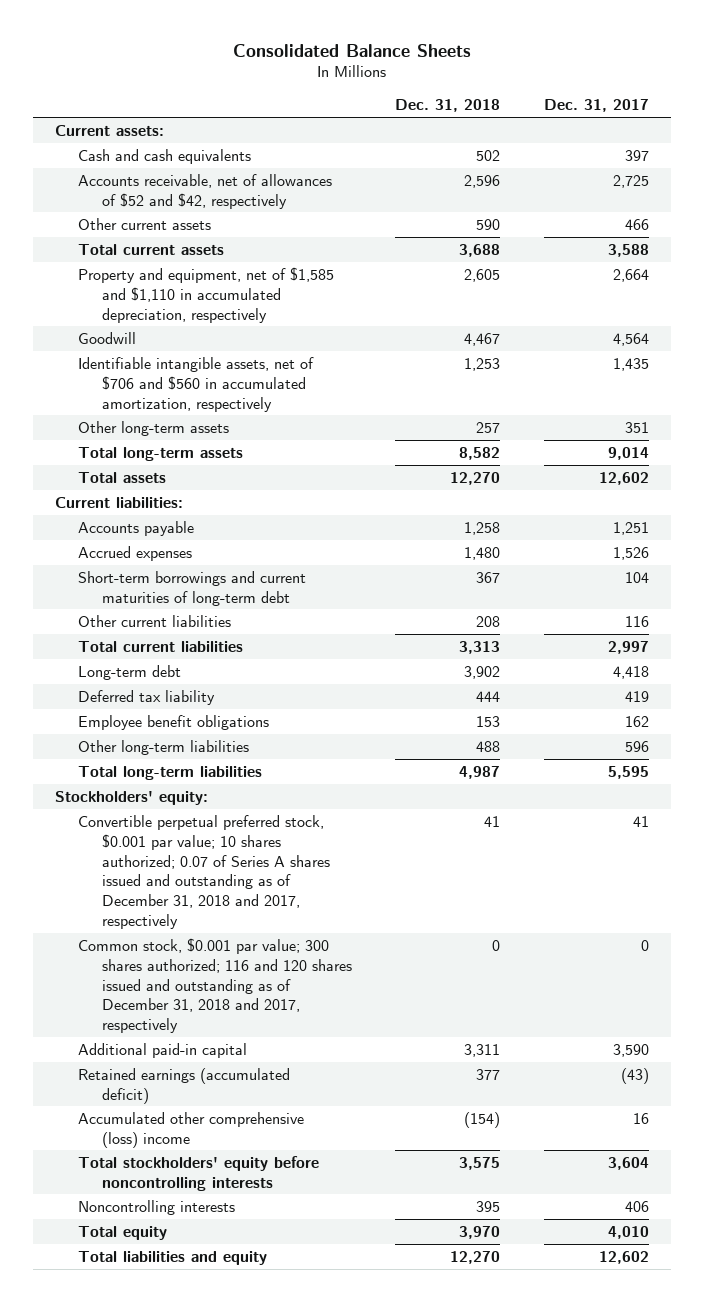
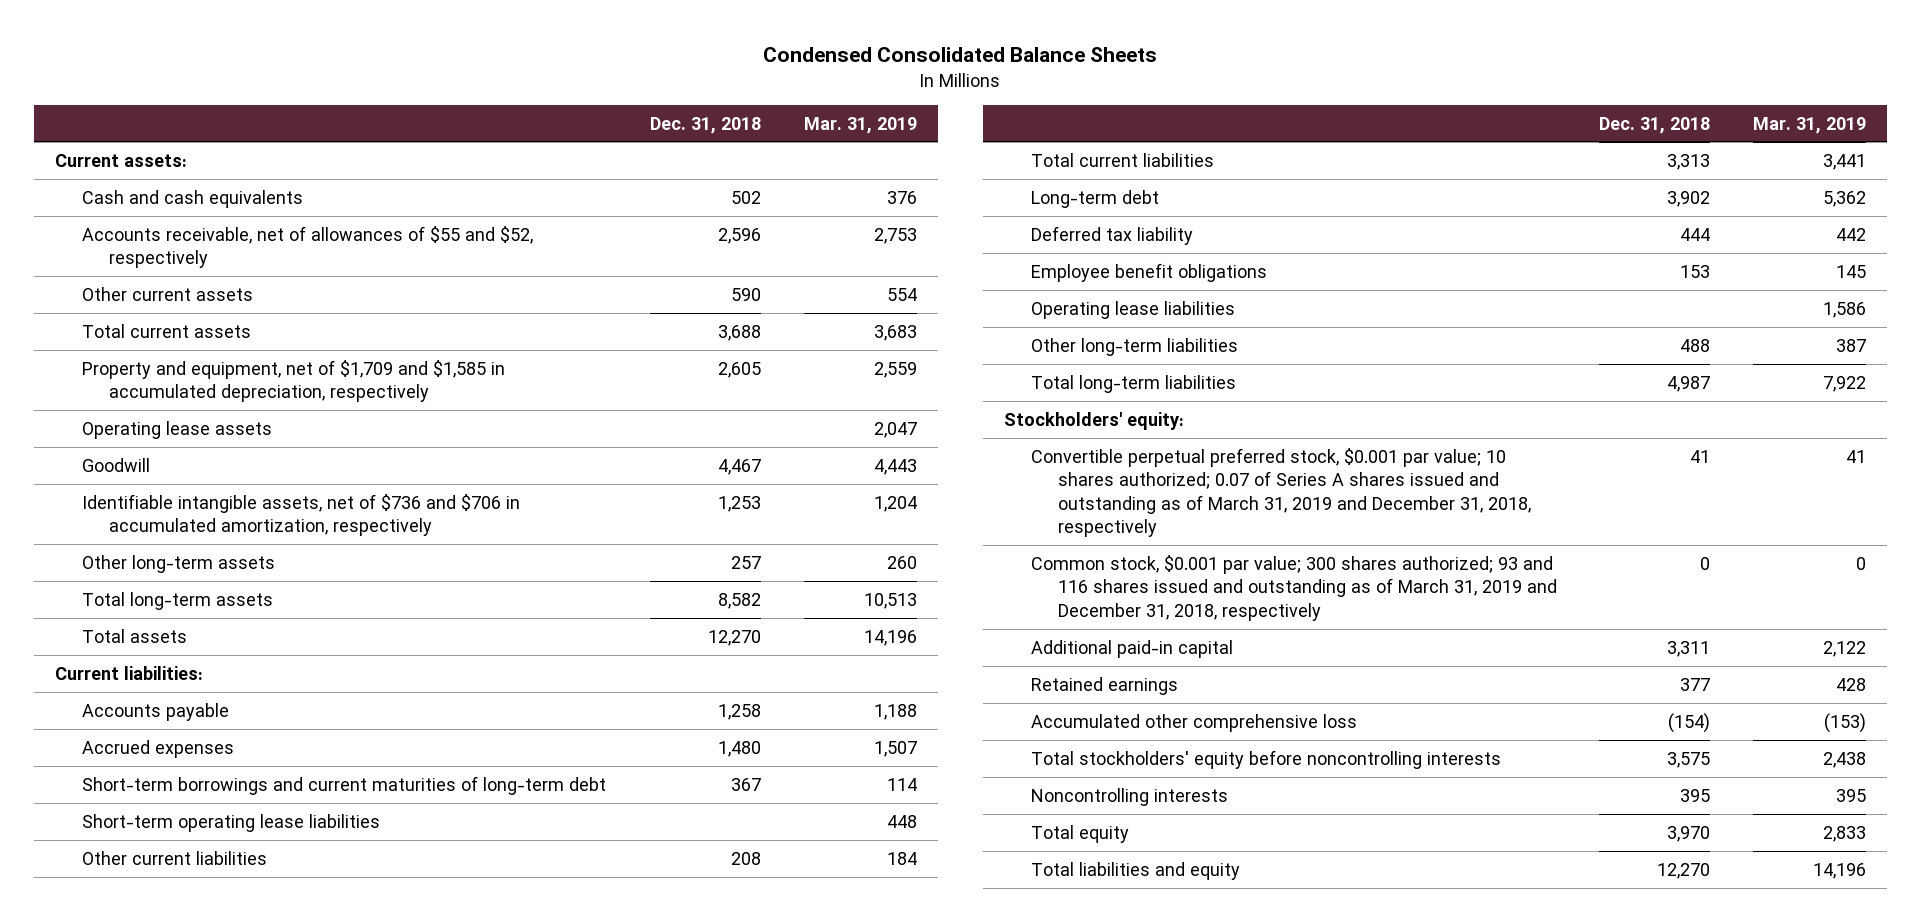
- Consolidated Balance Sheets
+ Condensed Consolidated Balance Sheets
- | Dec. 31, 2018 | Dec. 31, 2017
+ | Dec. 31, 2018 | Mar. 31, 2019
- Accounts receivable, net of allowances of $52 and $42, respectively | 2,596 | 2,725
+ Accounts receivable, net of allowances of $55 and $52, respectively | 2,596 | 2,753
- Property and equipment, net of $1,585 and $1,110 in accumulated depreciation, respectively | 2,605 | 2,664
+ Property and equipment, net of $1,709 and $1,585 in accumulated depreciation, respectively | 2,605 | 2,559
+ Operating lease assets | | 2,047
- Identifiable intangible assets, net of $706 and $560 in accumulated amortization, respectively | 1,253 | 1,435
+ Identifiable intangible assets, net of $736 and $706 in accumulated amortization, respectively | 1,253 | 1,204
+ Short-term operating lease liabilities | | 448
+ Operating lease liabilities | | 1,586
- Convertible perpetual preferred stock, $0.001 par value; 10 shares authorized; 0.07 of Series A shares issued and outstanding as of December 31, 2018 and 2017, respectively | 41 | 41
- Common stock, $0.001 par value; 300 shares authorized; 116 and 120 shares issued and outstanding as of December 31, 2018 and 2017, respectively | 0 | 0
+ Convertible perpetual preferred stock, $0.001 par value; 10 shares authorized; 0.07 of Series A shares issued and outstanding as of March 31, 2019 and December 31, 2018, respectively | 41 | 41
+ Common stock, $0.001 par value; 300 shares authorized; 93 and 116 shares issued and outstanding as of March 31, 2019 and December 31, 2018, respectively | 0 | 0
- Retained earnings (accumulated deficit) | 377 | (43)
- Accumulated other comprehensive (loss) income | (154) | 16
+ Retained earnings | 377 | 428
+ Accumulated other comprehensive loss | (154) | (153)

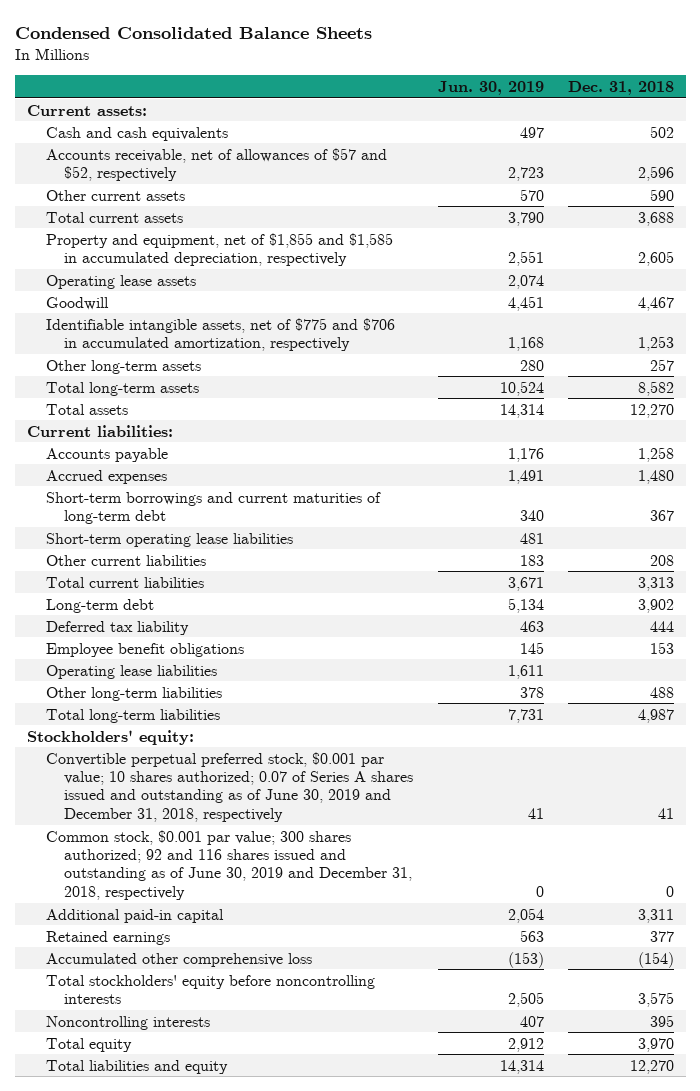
- | Dec. 31, 2018 | Mar. 31, 2019
+ | Jun. 30, 2019 | Dec. 31, 2018
- Accounts receivable, net of allowances of $55 and $52, respectively | 2,596 | 2,753
+ Accounts receivable, net of allowances of $57 and $52, respectively | 2,723 | 2,596
- Property and equipment, net of $1,709 and $1,585 in accumulated depreciation, respectively | 2,605 | 2,559
+ Property and equipment, net of $1,855 and $1,585 in accumulated depreciation, respectively | 2,551 | 2,605
- Identifiable intangible assets, net of $736 and $706 in accumulated amortization, respectively | 1,253 | 1,204
+ Identifiable intangible assets, net of $775 and $706 in accumulated amortization, respectively | 1,168 | 1,253
- Convertible perpetual preferred stock, $0.001 par value; 10 shares authorized; 0.07 of Series A shares issued and outstanding as of March 31, 2019 and December 31, 2018, respectively | 41 | 41
- Common stock, $0.001 par value; 300 shares authorized; 93 and 116 shares issued and outstanding as of March 31, 2019 and December 31, 2018, respectively | 0 | 0
+ Convertible perpetual preferred stock, $0.001 par value; 10 shares authorized; 0.07 of Series A shares issued and outstanding as of June 30, 2019 and December 31, 2018, respectively | 41 | 41
+ Common stock, $0.001 par value; 300 shares authorized; 92 and 116 shares issued and outstanding as of June 30, 2019 and December 31, 2018, respectively | 0 | 0

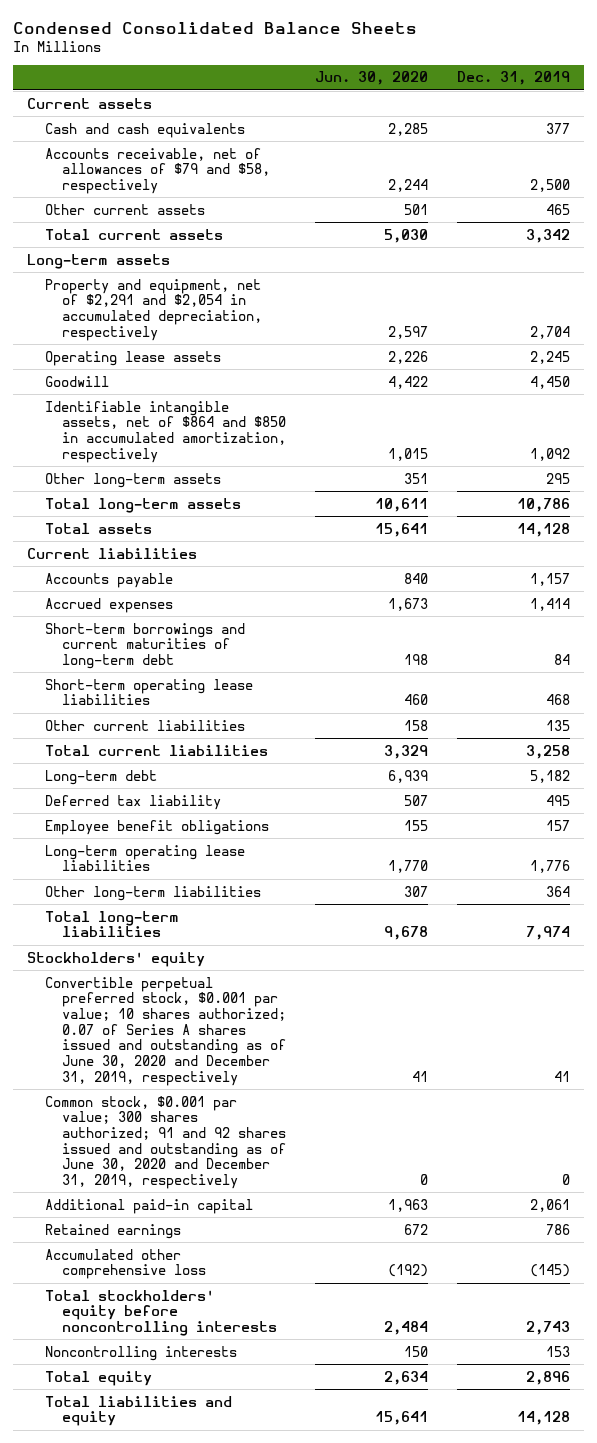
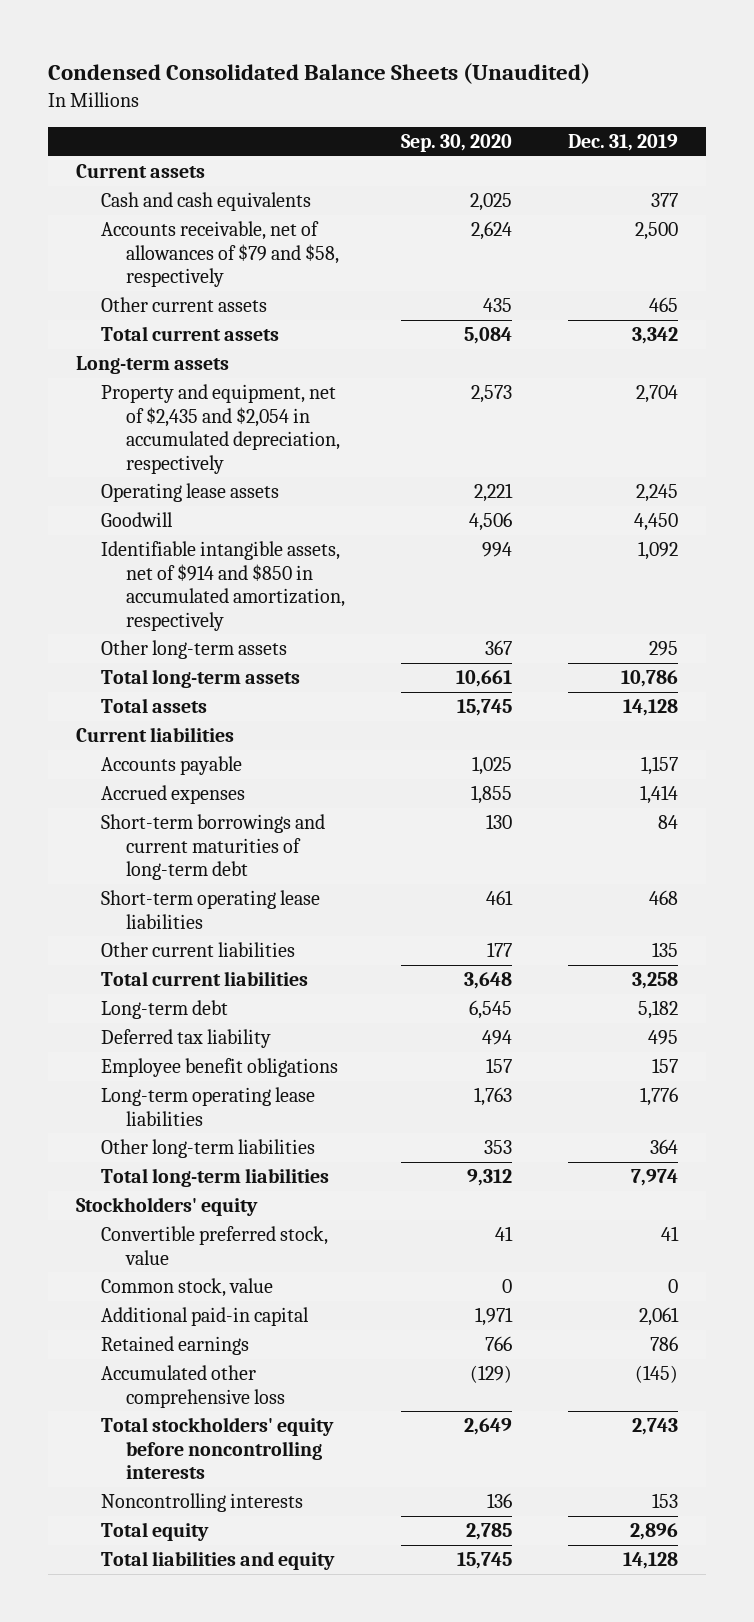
- Condensed Consolidated Balance Sheets
+ Condensed Consolidated Balance Sheets (Unaudited)
- | Jun. 30, 2020 | Dec. 31, 2019
+ | Sep. 30, 2020 | Dec. 31, 2019
- Property and equipment, net of $2,291 and $2,054 in accumulated depreciation, respectively | 2,597 | 2,704
+ Property and equipment, net of $2,435 and $2,054 in accumulated depreciation, respectively | 2,573 | 2,704
- Identifiable intangible assets, net of $864 and $850 in accumulated amortization, respectively | 1,015 | 1,092
+ Identifiable intangible assets, net of $914 and $850 in accumulated amortization, respectively | 994 | 1,092
- Convertible perpetual preferred stock, $0.001 par value; 10 shares authorized; 0.07 of Series A shares issued and outstanding as of June 30, 2020 and December 31, 2019, respectively | 41 | 41
- Common stock, $0.001 par value; 300 shares authorized; 91 and 92 shares issued and outstanding as of June 30, 2020 and December 31, 2019, respectively | 0 | 0
+ Convertible preferred stock, value | 41 | 41
+ Common stock, value | 0 | 0

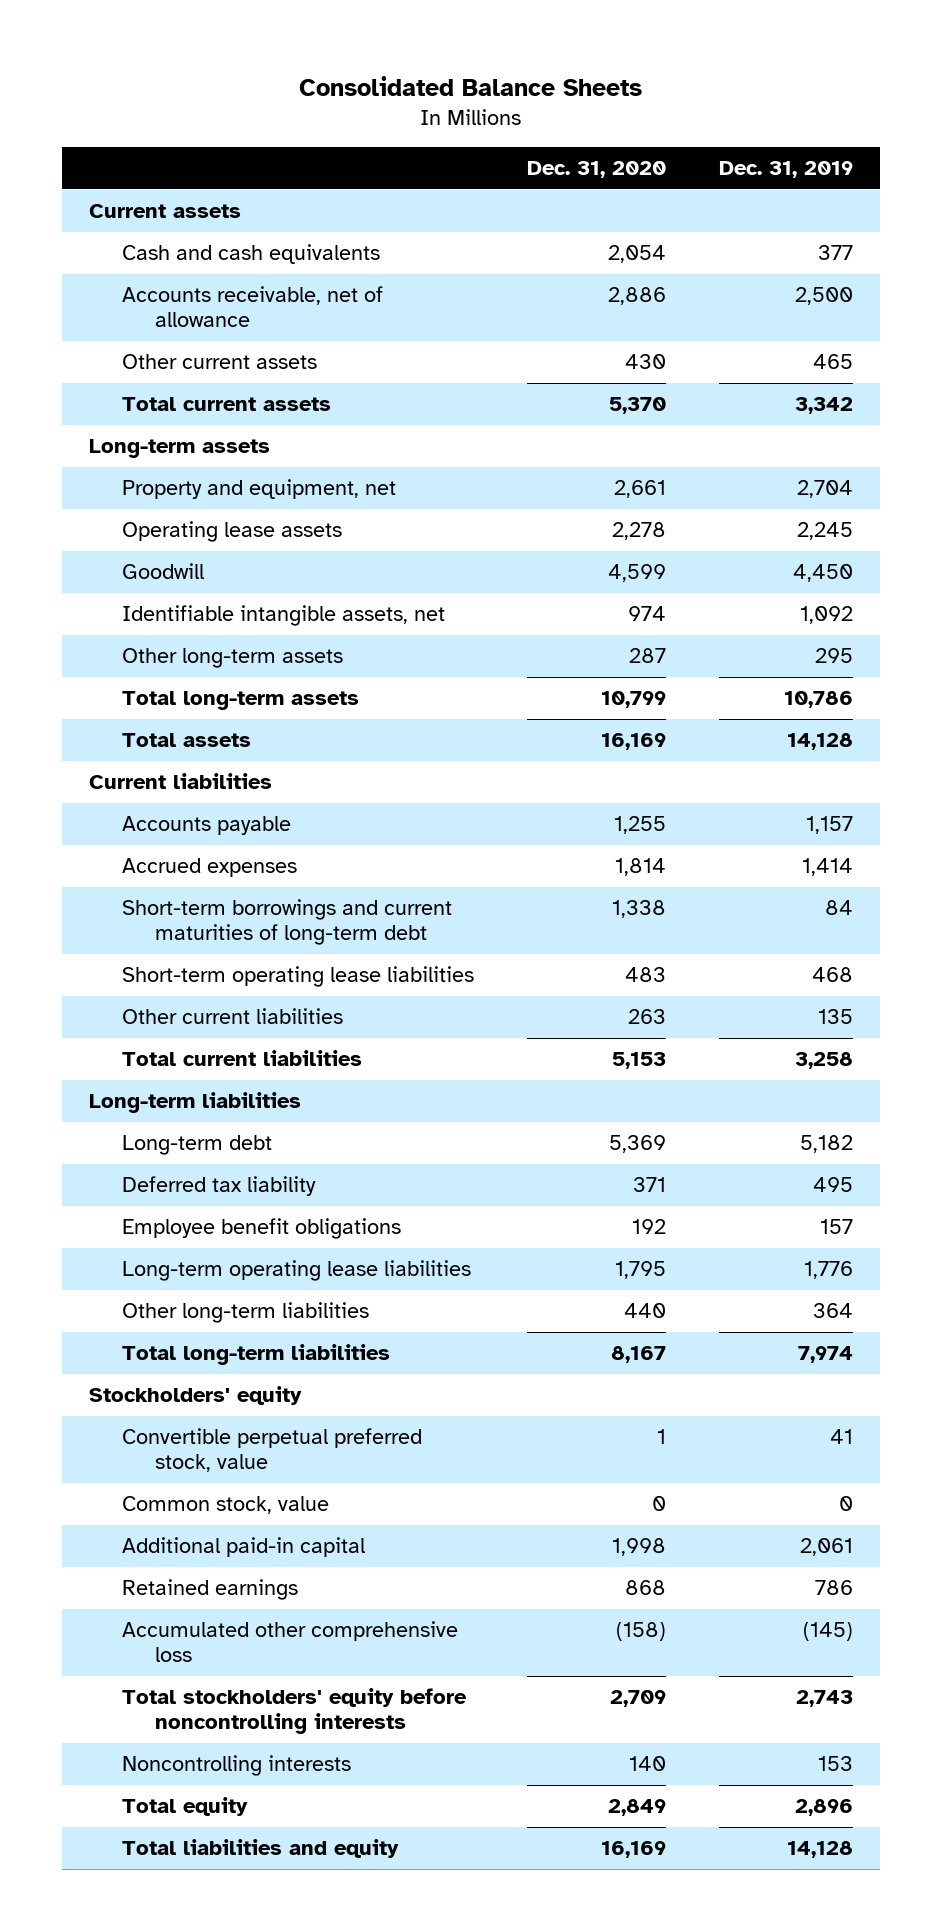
- Condensed Consolidated Balance Sheets (Unaudited)
+ Consolidated Balance Sheets
- | Sep. 30, 2020 | Dec. 31, 2019
+ | Dec. 31, 2020 | Dec. 31, 2019
- Accounts receivable, net of allowances of $79 and $58, respectively | 2,624 | 2,500
+ Accounts receivable, net of allowance | 2,886 | 2,500
- Property and equipment, net of $2,435 and $2,054 in accumulated depreciation, respectively | 2,573 | 2,704
+ Property and equipment, net | 2,661 | 2,704
- Identifiable intangible assets, net of $914 and $850 in accumulated amortization, respectively | 994 | 1,092
+ Identifiable intangible assets, net | 974 | 1,092
+ Long-term liabilities
- Convertible preferred stock, value | 41 | 41
+ Convertible perpetual preferred stock, value | 1 | 41

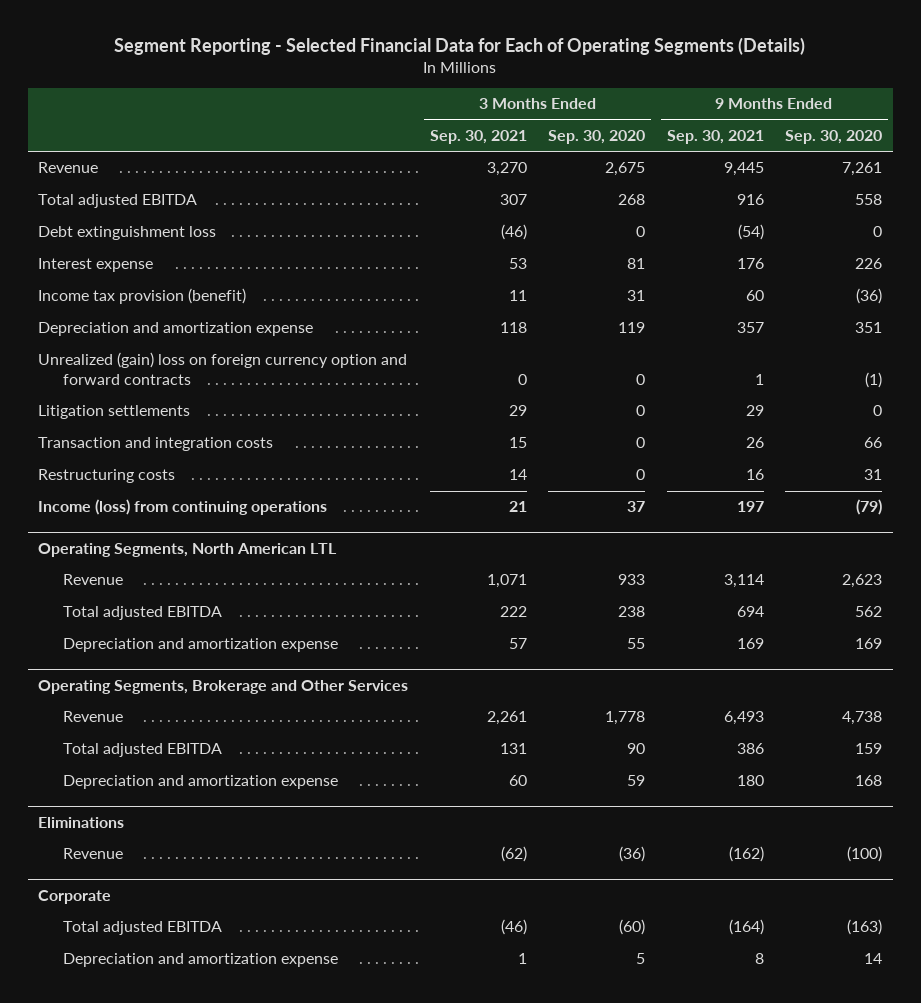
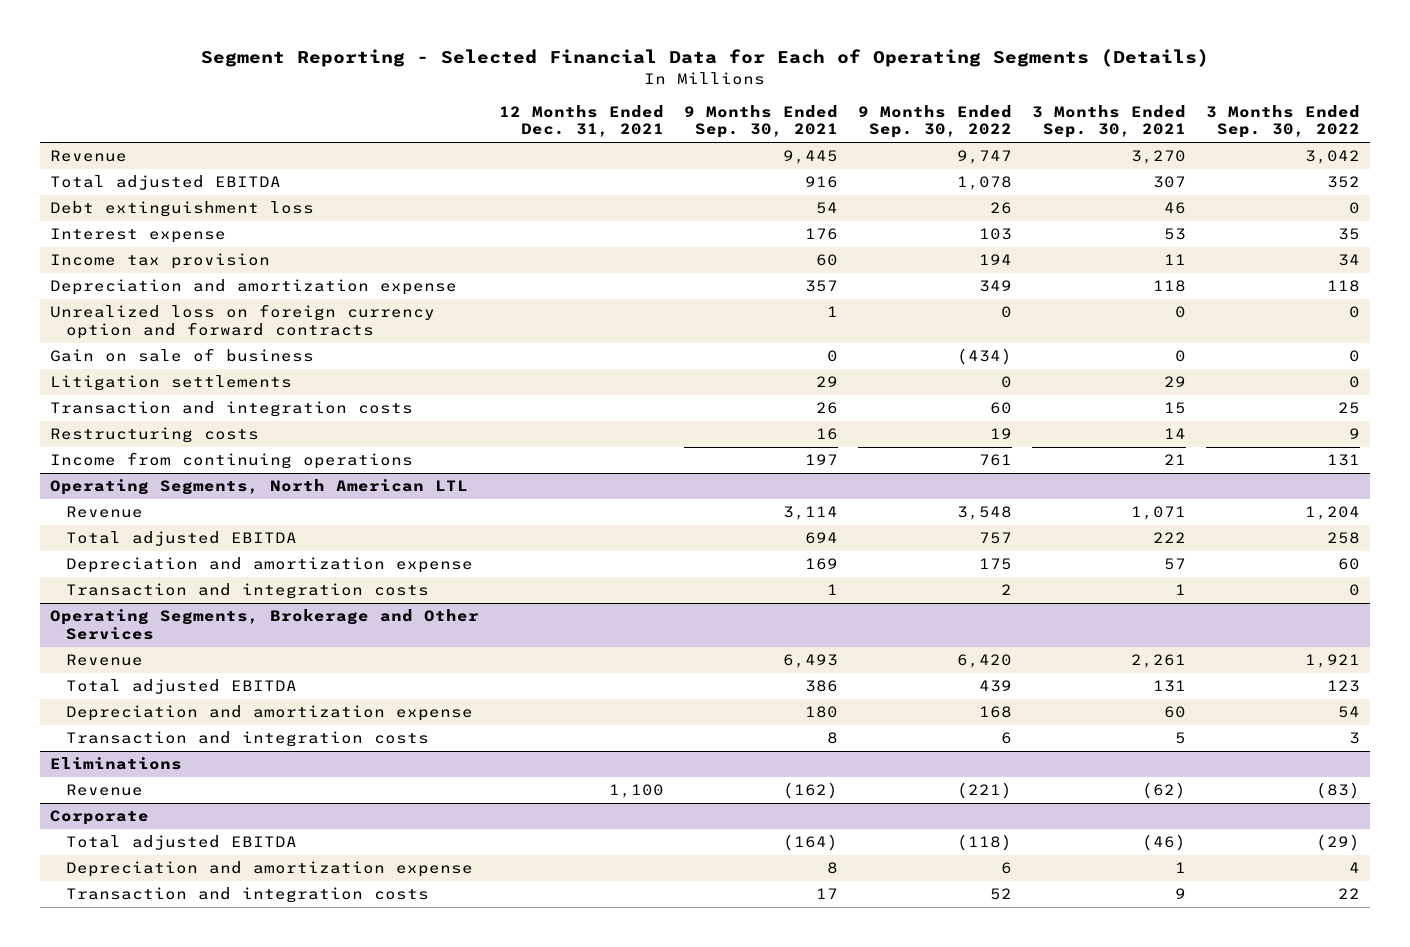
- | 3 Months Ended Sep. 30, 2021 | 3 Months Ended Sep. 30, 2020 | 9 Months Ended Sep. 30, 2021 | 9 Months Ended Sep. 30, 2020
+ | 12 Months Ended Dec. 31, 2021 | 9 Months Ended Sep. 30, 2021 | 9 Months Ended Sep. 30, 2022 | 3 Months Ended Sep. 30, 2021 | 3 Months Ended Sep. 30, 2022
- Debt extinguishment loss | (46) | 0 | (54) | 0
+ Debt extinguishment loss | | 54 | 26 | 46 | 0
- Income tax provision (benefit) | 11 | 31 | 60 | (36)
+ Income tax provision | | 60 | 194 | 11 | 34
- Unrealized (gain) loss on foreign currency option and forward contracts | 0 | 0 | 1 | (1)
+ Unrealized loss on foreign currency option and forward contracts | | 1 | 0 | 0 | 0
+ Gain on sale of business | | 0 | (434) | 0 | 0
- Income (loss) from continuing operations | 21 | 37 | 197 | (79)
+ Income from continuing operations | | 197 | 761 | 21 | 131
@ Operating Segments, North American LTL
+ Transaction and integration costs | | 1 | 2 | 1 | 0
@ Operating Segments, Brokerage and Other Services
+ Transaction and integration costs | | 8 | 6 | 5 | 3
@ Corporate
+ Transaction and integration costs | | 17 | 52 | 9 | 22

